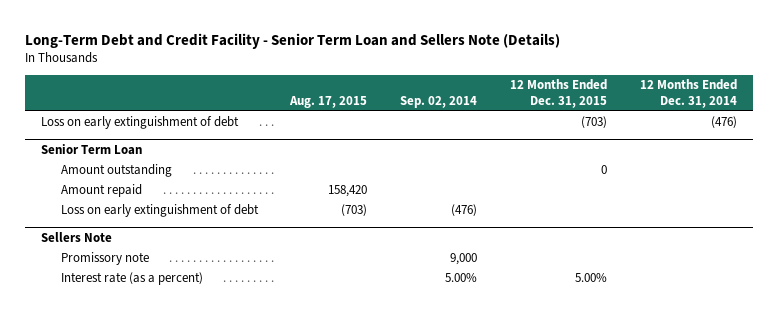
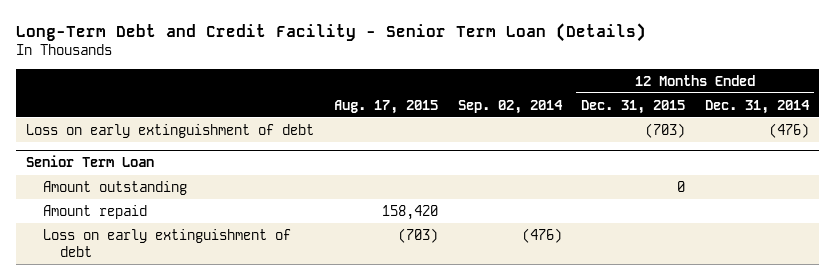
- Long-Term Debt and Credit Facility - Senior Term Loan and Sellers Note (Details)
+ Long-Term Debt and Credit Facility - Senior Term Loan (Details)
- Sellers Note
- Promissory note | | 9,000 | |
- Interest rate (as a percent) | | 5.00% | 5.00% |

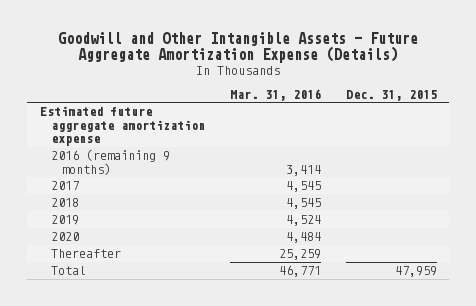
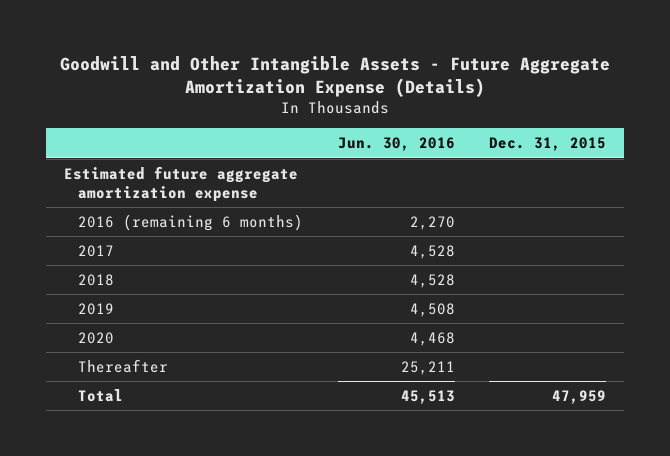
- | Mar. 31, 2016 | Dec. 31, 2015
+ | Jun. 30, 2016 | Dec. 31, 2015
- 2016 (remaining 9 months) | 3,414 |
+ 2016 (remaining 6 months) | 2,270 |

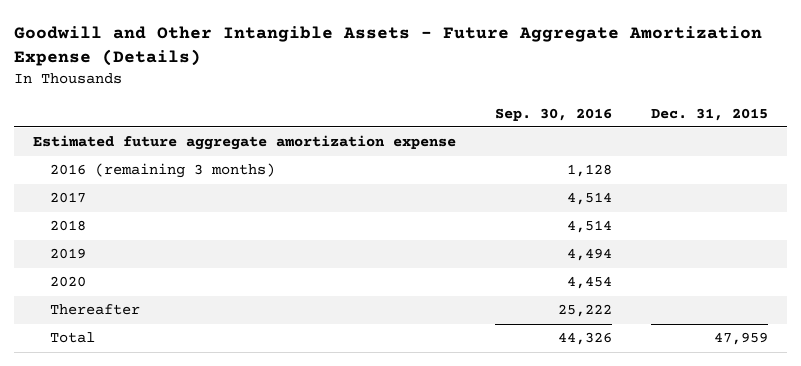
- | Jun. 30, 2016 | Dec. 31, 2015
+ | Sep. 30, 2016 | Dec. 31, 2015
- 2016 (remaining 6 months) | 2,270 |
+ 2016 (remaining 3 months) | 1,128 |

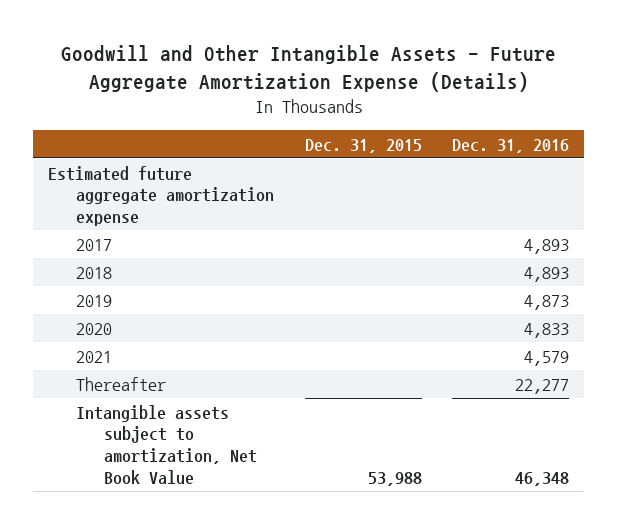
- | Sep. 30, 2016 | Dec. 31, 2015
+ | Dec. 31, 2015 | Dec. 31, 2016
- 2016 (remaining 3 months) | 1,128 |
+ 2021 | | 4,579
- Total | 44,326 | 47,959
+ Intangible assets subject to amortization, Net Book Value | 53,988 | 46,348

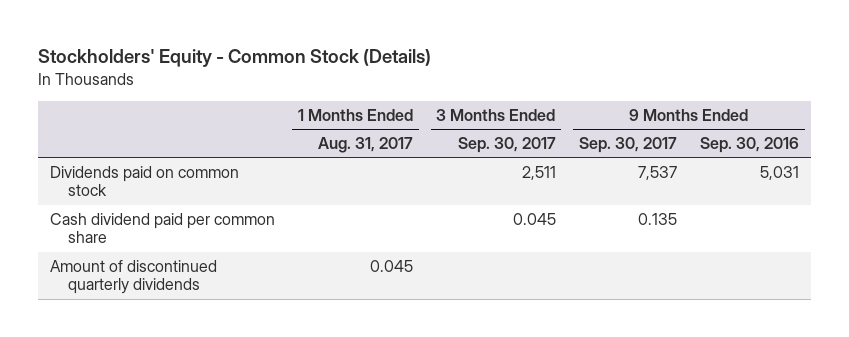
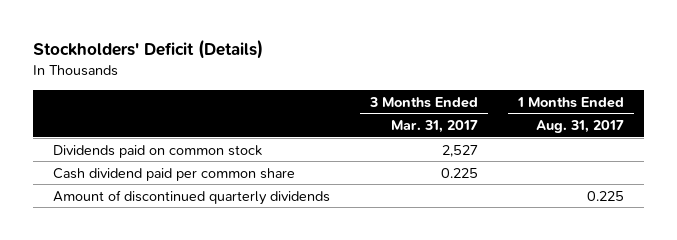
- Stockholders' Equity - Common Stock (Details)
+ Stockholders' Deficit (Details)
- | 1 Months Ended Aug. 31, 2017 | 3 Months Ended Sep. 30, 2017 | 9 Months Ended Sep. 30, 2017 | 9 Months Ended Sep. 30, 2016
+ | 3 Months Ended Mar. 31, 2017 | 1 Months Ended Aug. 31, 2017
- Amount of discontinued quarterly dividends | 0.045 | | |
+ Amount of discontinued quarterly dividends | | 0.225

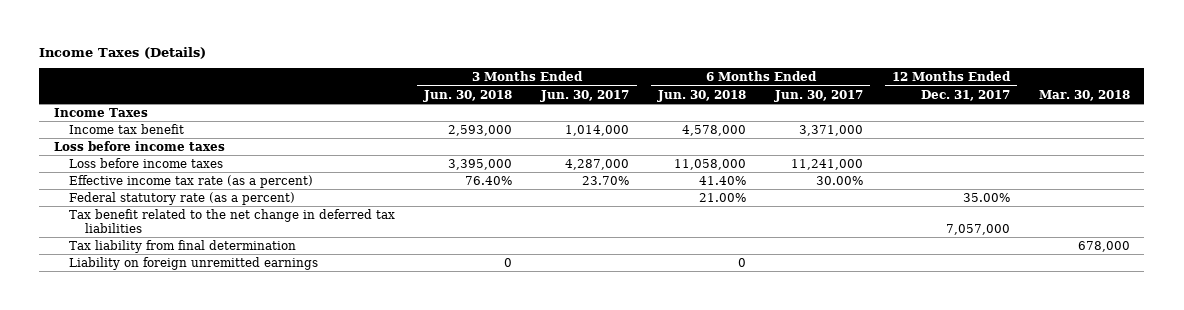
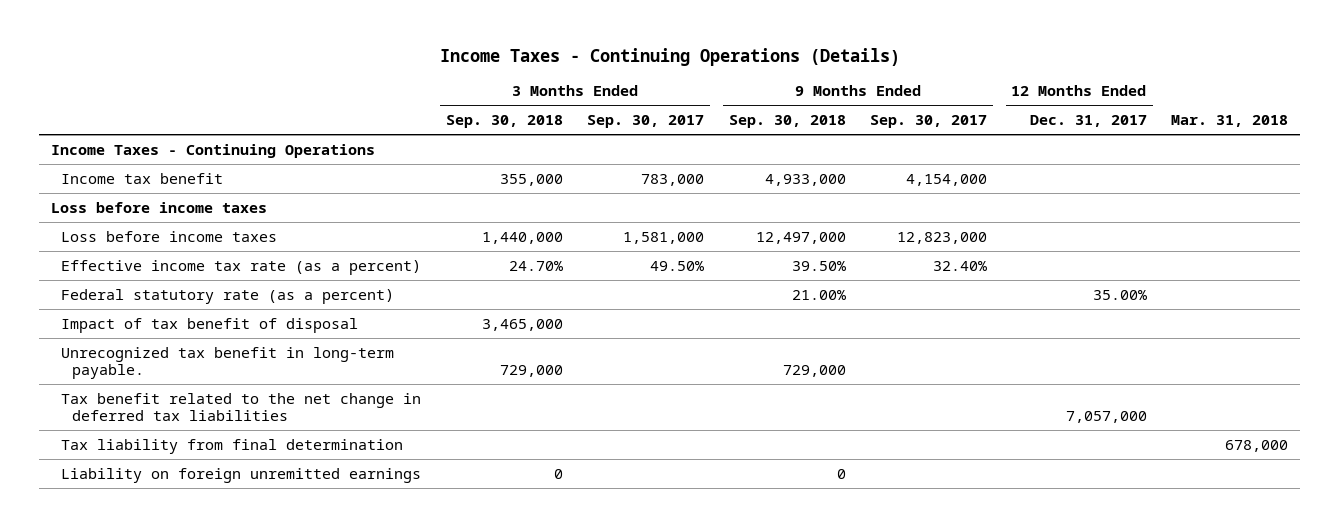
- Income Taxes (Details)
+ Income Taxes - Continuing Operations (Details)
- | 3 Months Ended Jun. 30, 2018 | 3 Months Ended Jun. 30, 2017 | 6 Months Ended Jun. 30, 2018 | 6 Months Ended Jun. 30, 2017 | 12 Months Ended Dec. 31, 2017 | Mar. 30, 2018
+ | 3 Months Ended Sep. 30, 2018 | 3 Months Ended Sep. 30, 2017 | 9 Months Ended Sep. 30, 2018 | 9 Months Ended Sep. 30, 2017 | 12 Months Ended Dec. 31, 2017 | Mar. 31, 2018
- Income Taxes
+ Income Taxes - Continuing Operations
+ Impact of tax benefit of disposal | 3,465,000 | | | | |
+ Unrecognized tax benefit in long-term payable. | 729,000 | | 729,000 | | |

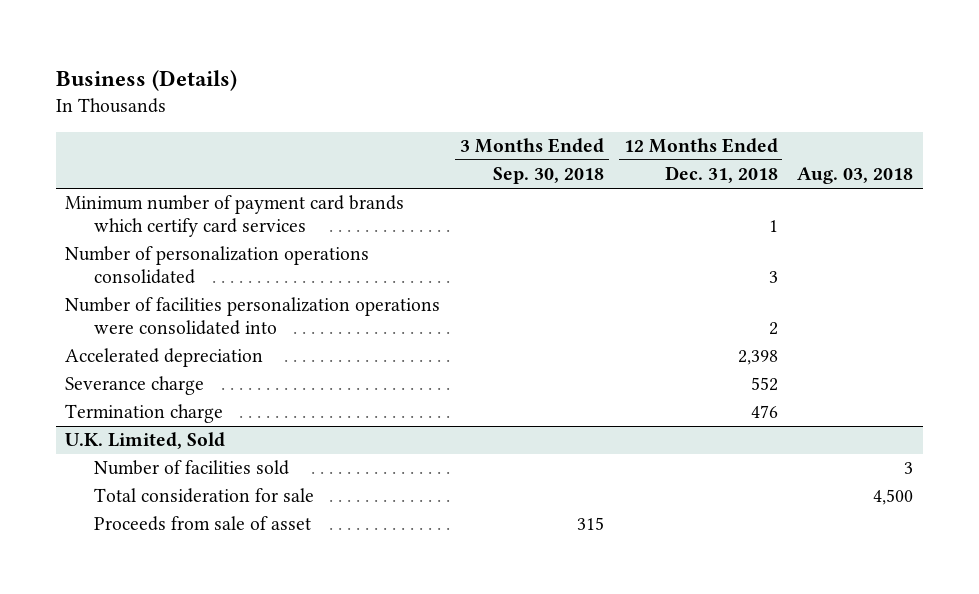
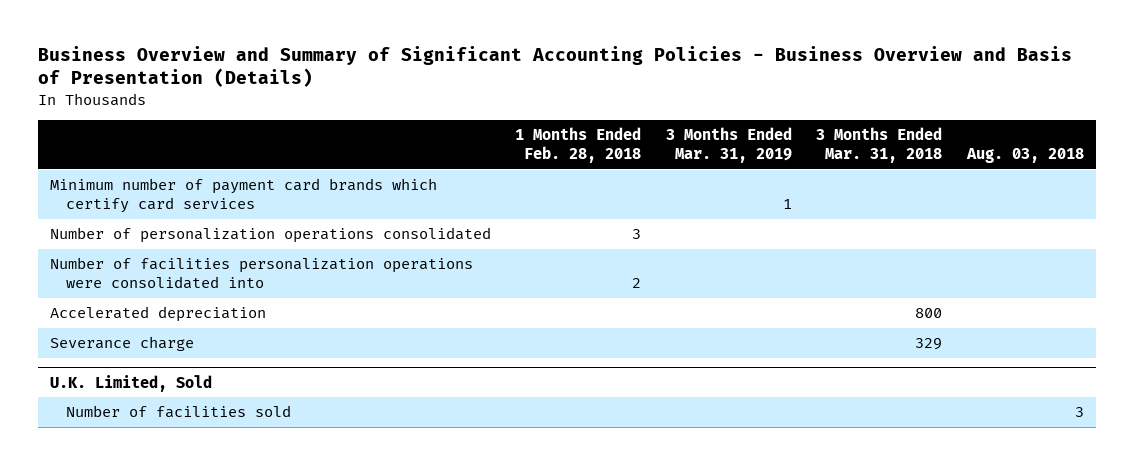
- Business (Details)
+ Business Overview and Summary of Significant Accounting Policies - Business Overview and Basis of Presentation (Details)
- | 3 Months Ended Sep. 30, 2018 | 12 Months Ended Dec. 31, 2018 | Aug. 03, 2018
+ | 1 Months Ended Feb. 28, 2018 | 3 Months Ended Mar. 31, 2019 | 3 Months Ended Mar. 31, 2018 | Aug. 03, 2018
- Termination charge | | 476 |
@ U.K. Limited, Sold
- Total consideration for sale | | | 4,500
- Proceeds from sale of asset | 315 | |

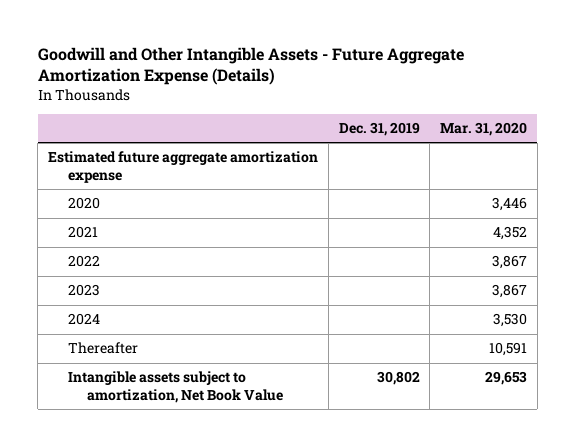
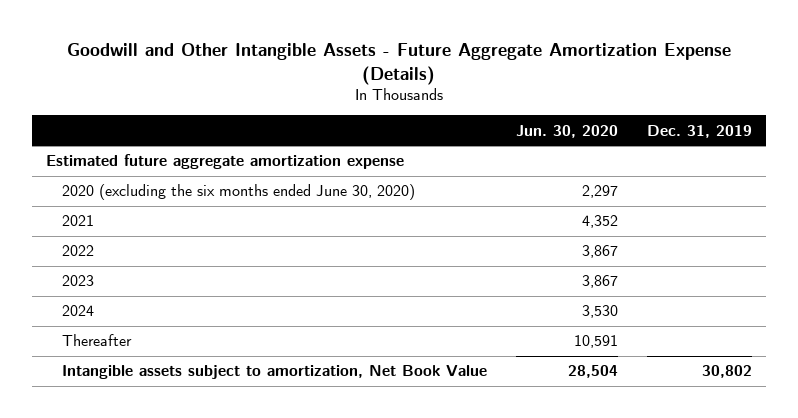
- | Dec. 31, 2019 | Mar. 31, 2020
+ | Jun. 30, 2020 | Dec. 31, 2019
- 2020 | | 3,446
+ 2020 (excluding the six months ended June 30, 2020) | 2,297 |

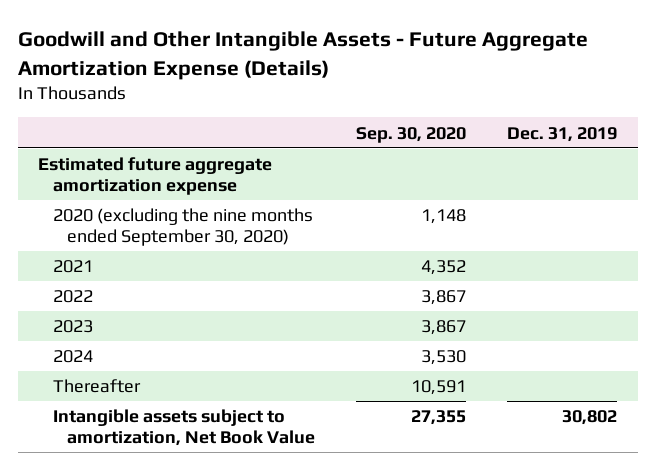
- | Jun. 30, 2020 | Dec. 31, 2019
+ | Sep. 30, 2020 | Dec. 31, 2019
- 2020 (excluding the six months ended June 30, 2020) | 2,297 |
+ 2020 (excluding the nine months ended September 30, 2020) | 1,148 |

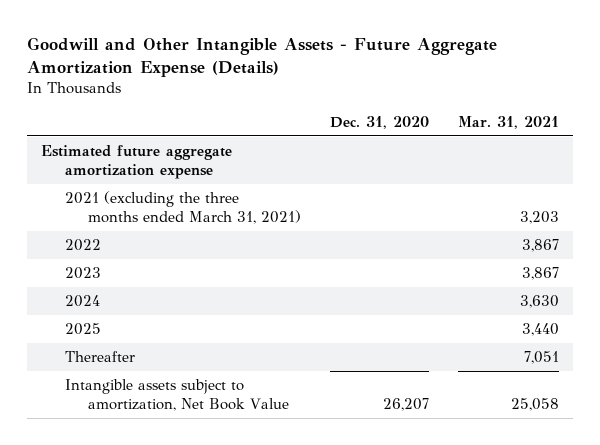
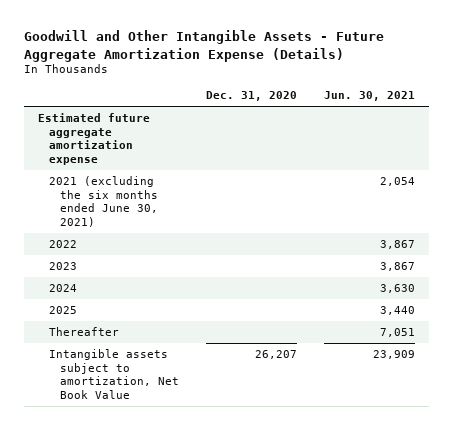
- | Dec. 31, 2020 | Mar. 31, 2021
+ | Dec. 31, 2020 | Jun. 30, 2021
- 2021 (excluding the three months ended March 31, 2021) | | 3,203
+ 2021 (excluding the six months ended June 30, 2021) | | 2,054

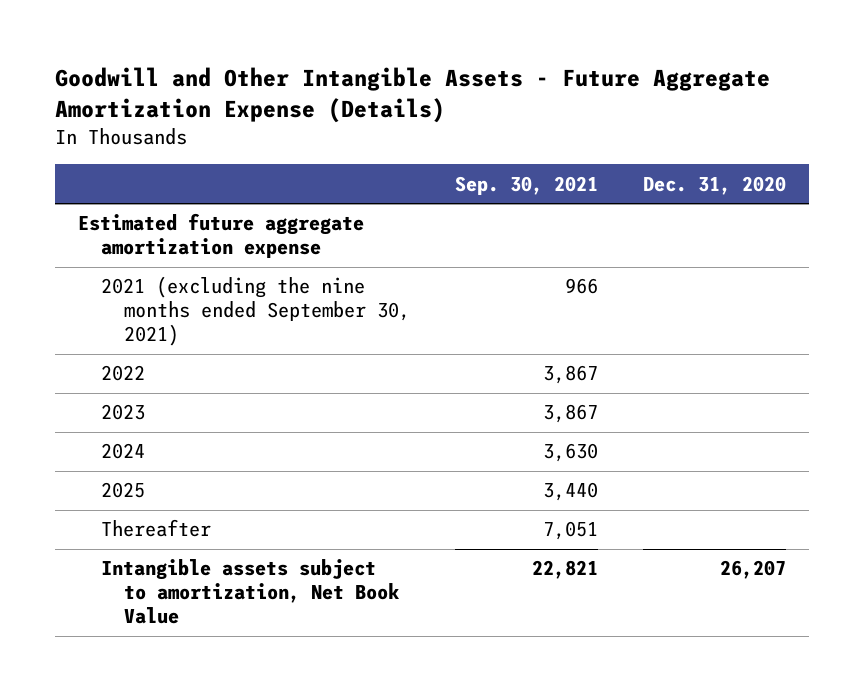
- | Dec. 31, 2020 | Jun. 30, 2021
+ | Sep. 30, 2021 | Dec. 31, 2020
- 2021 (excluding the six months ended June 30, 2021) | | 2,054
+ 2021 (excluding the nine months ended September 30, 2021) | 966 |

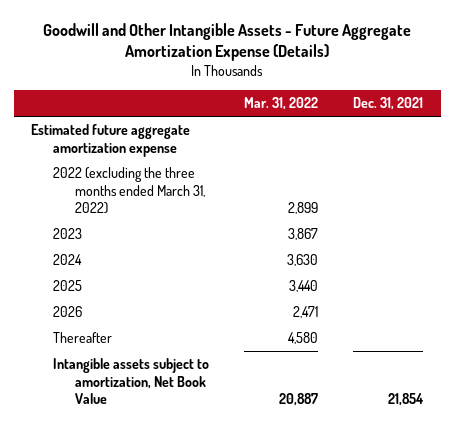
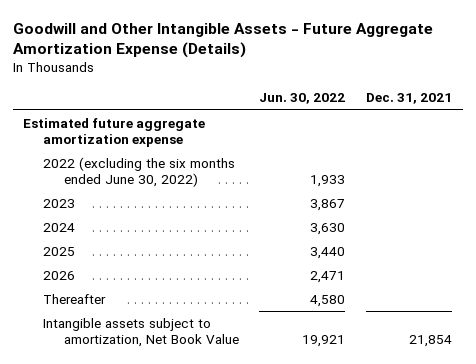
- | Mar. 31, 2022 | Dec. 31, 2021
+ | Jun. 30, 2022 | Dec. 31, 2021
- 2022 (excluding the three months ended March 31, 2022) | 2,899 |
+ 2022 (excluding the six months ended June 30, 2022) | 1,933 |

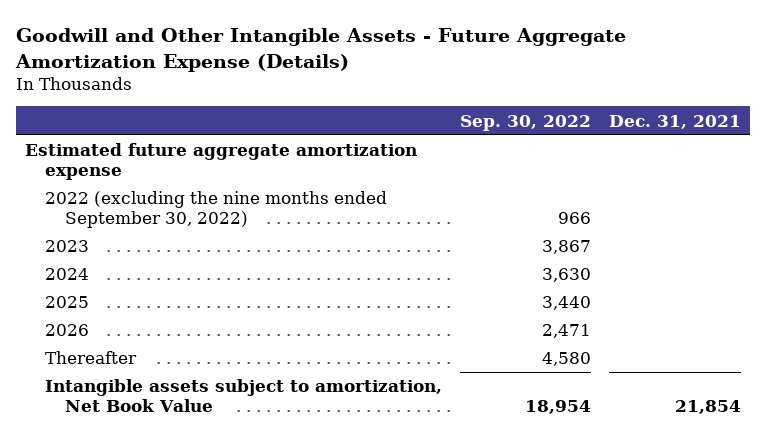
- | Jun. 30, 2022 | Dec. 31, 2021
+ | Sep. 30, 2022 | Dec. 31, 2021
- 2022 (excluding the six months ended June 30, 2022) | 1,933 |
+ 2022 (excluding the nine months ended September 30, 2022) | 966 |

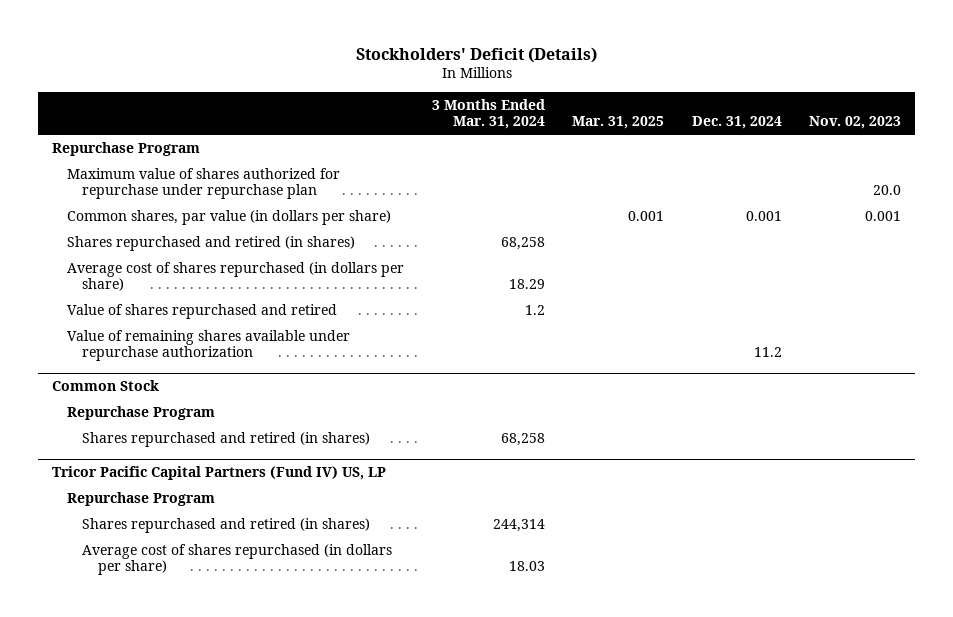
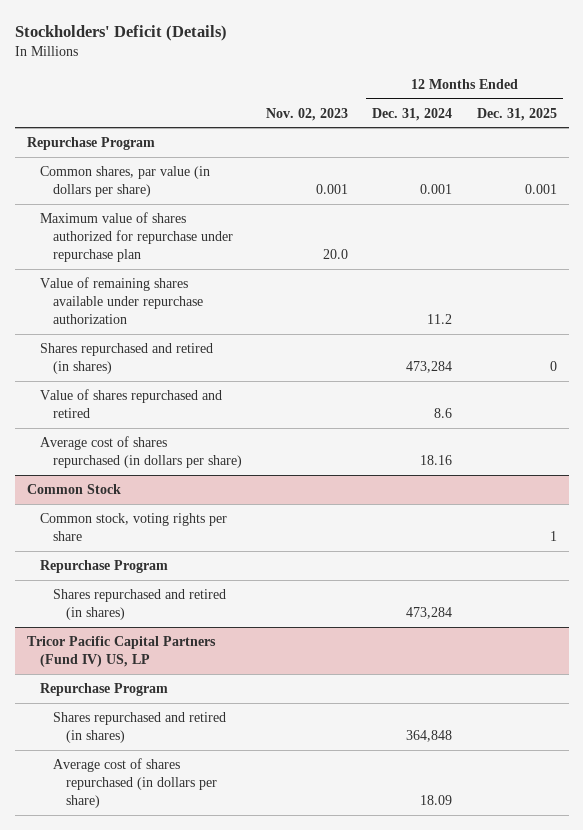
- | 3 Months Ended Mar. 31, 2024 | Mar. 31, 2025 | Dec. 31, 2024 | Nov. 02, 2023
+ | Nov. 02, 2023 | 12 Months Ended Dec. 31, 2024 | 12 Months Ended Dec. 31, 2025
moved down: Maximum value of shares authorized for repurchase under repurchase plan | 20.0 | |
moved up: Value of remaining shares available under repurchase authorization | | 11.2 |
moved down: Average cost of shares repurchased (in dollars per share) | | 18.16 |
@ Common Stock
+ Common stock, voting rights per share | | | 1

